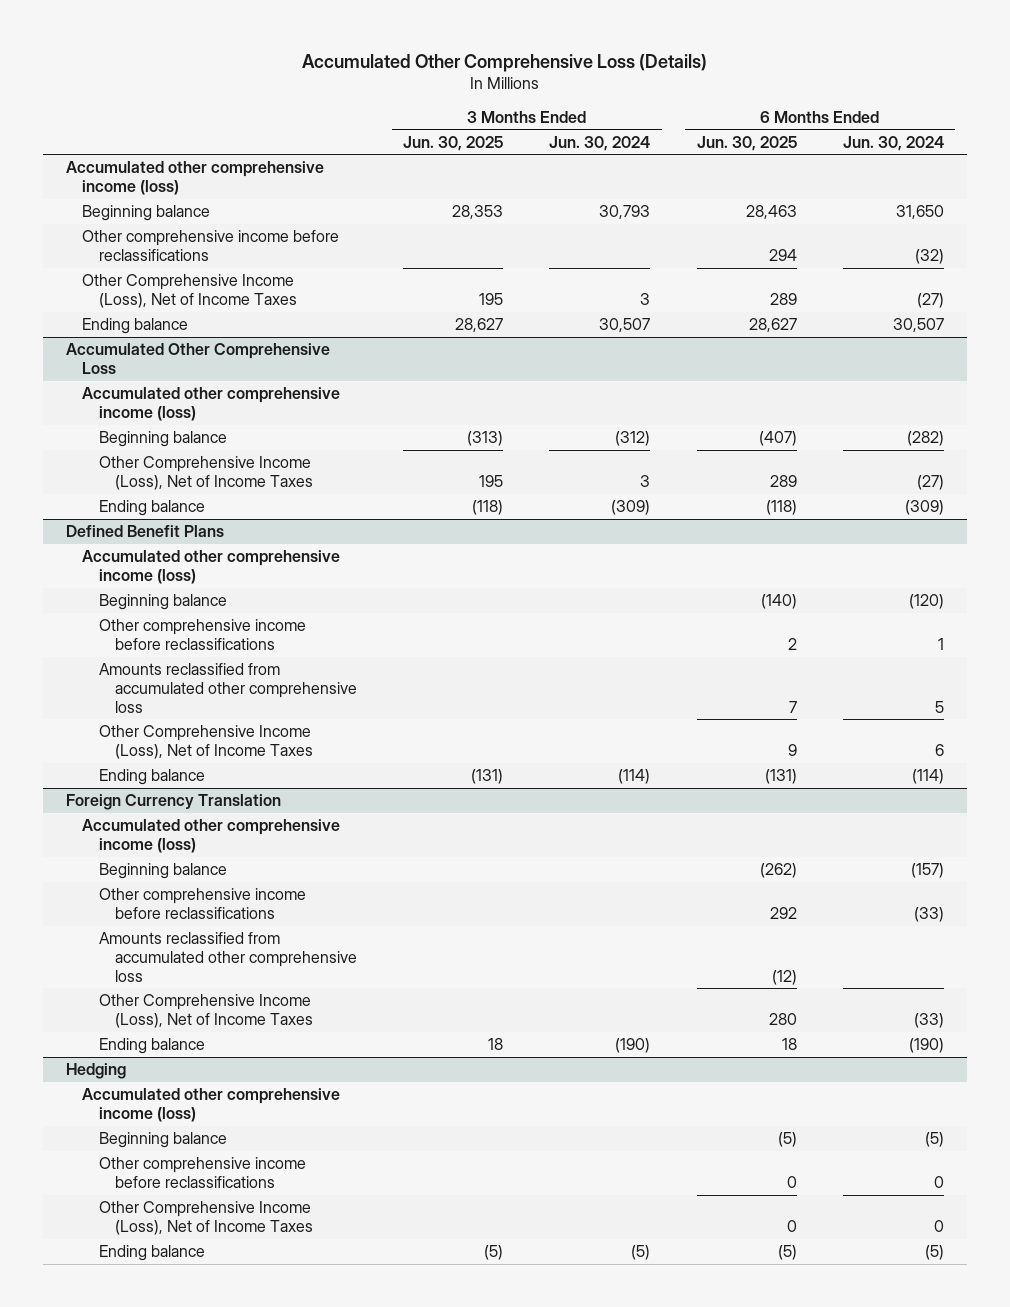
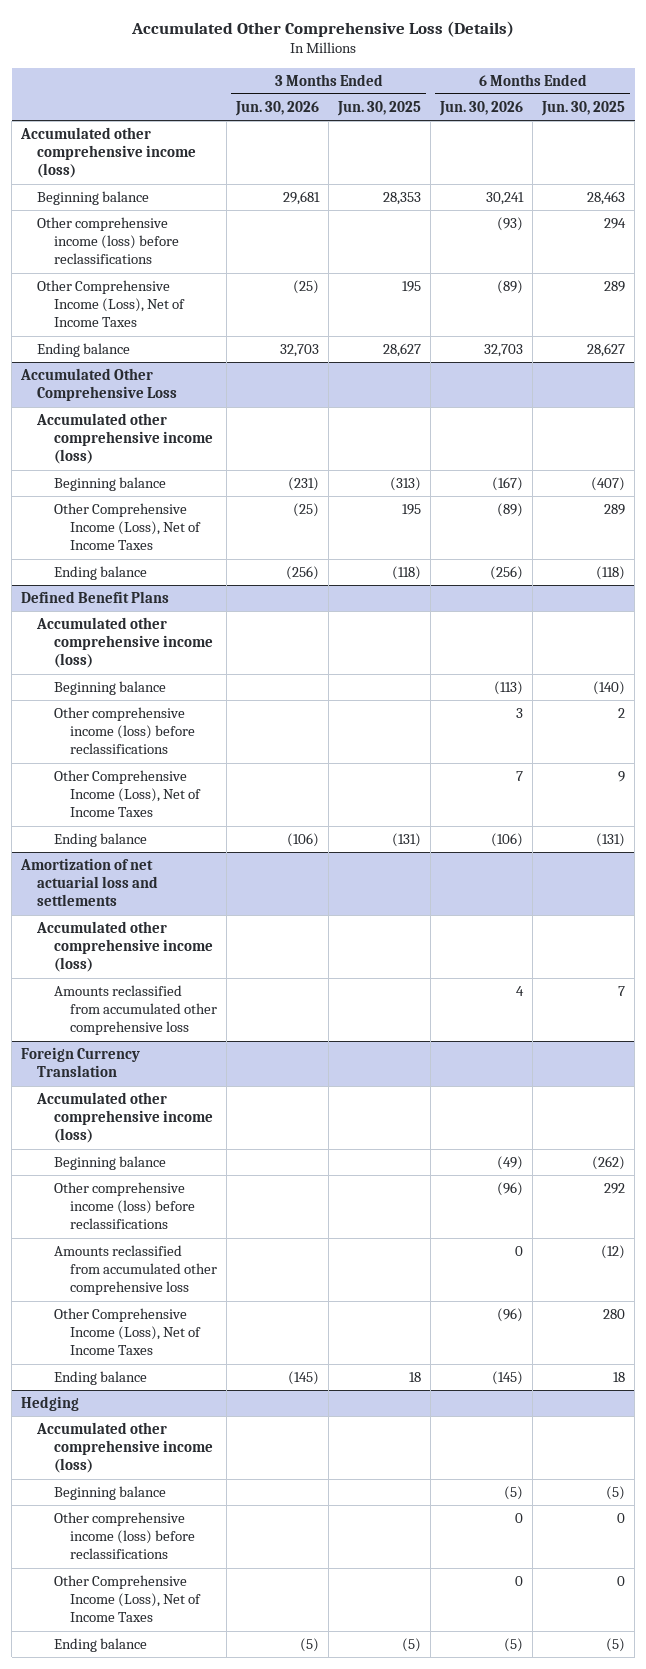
- | 3 Months Ended Jun. 30, 2025 | 3 Months Ended Jun. 30, 2024 | 6 Months Ended Jun. 30, 2025 | 6 Months Ended Jun. 30, 2024
+ | 3 Months Ended Jun. 30, 2026 | 3 Months Ended Jun. 30, 2025 | 6 Months Ended Jun. 30, 2026 | 6 Months Ended Jun. 30, 2025
- Other comprehensive income before reclassifications | | | 294 | (32)
+ Other comprehensive income (loss) before reclassifications | | | (93) | 294
@ Defined Benefit Plans
- Other comprehensive income before reclassifications | | | 2 | 1
- Amounts reclassified from accumulated other comprehensive loss | | | 7 | 5
+ Other comprehensive income (loss) before reclassifications | | | 3 | 2
+ Amortization of net actuarial loss and settlements
+ Accumulated other comprehensive income (loss)
+ Amounts reclassified from accumulated other comprehensive loss | | | 4 | 7
@ Foreign Currency Translation
- Other comprehensive income before reclassifications | | | 292 | (33)
+ Other comprehensive income (loss) before reclassifications | | | (96) | 292
@ Hedging
- Other comprehensive income before reclassifications | | | 0 | 0
+ Other comprehensive income (loss) before reclassifications | | | 0 | 0

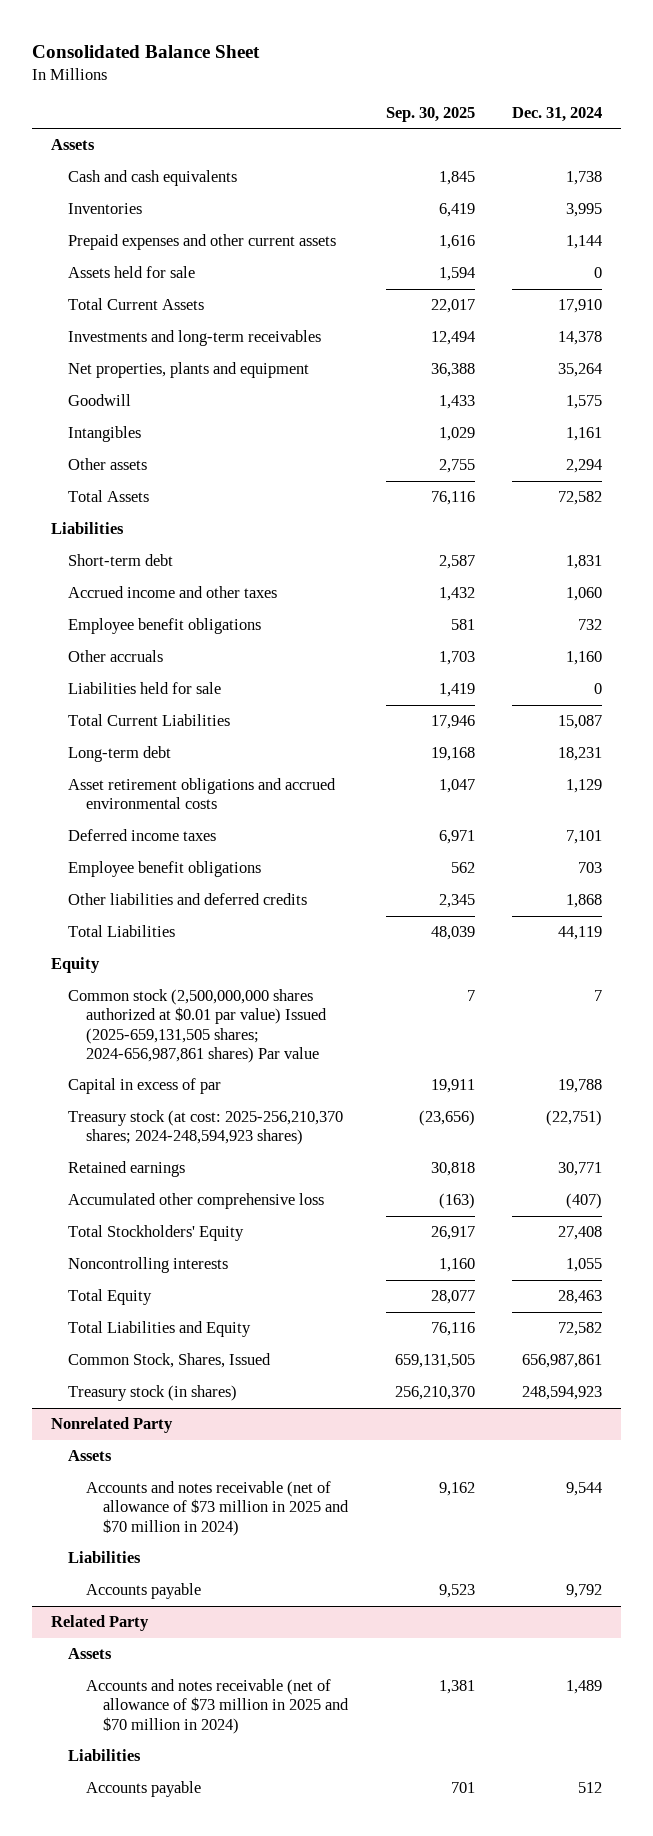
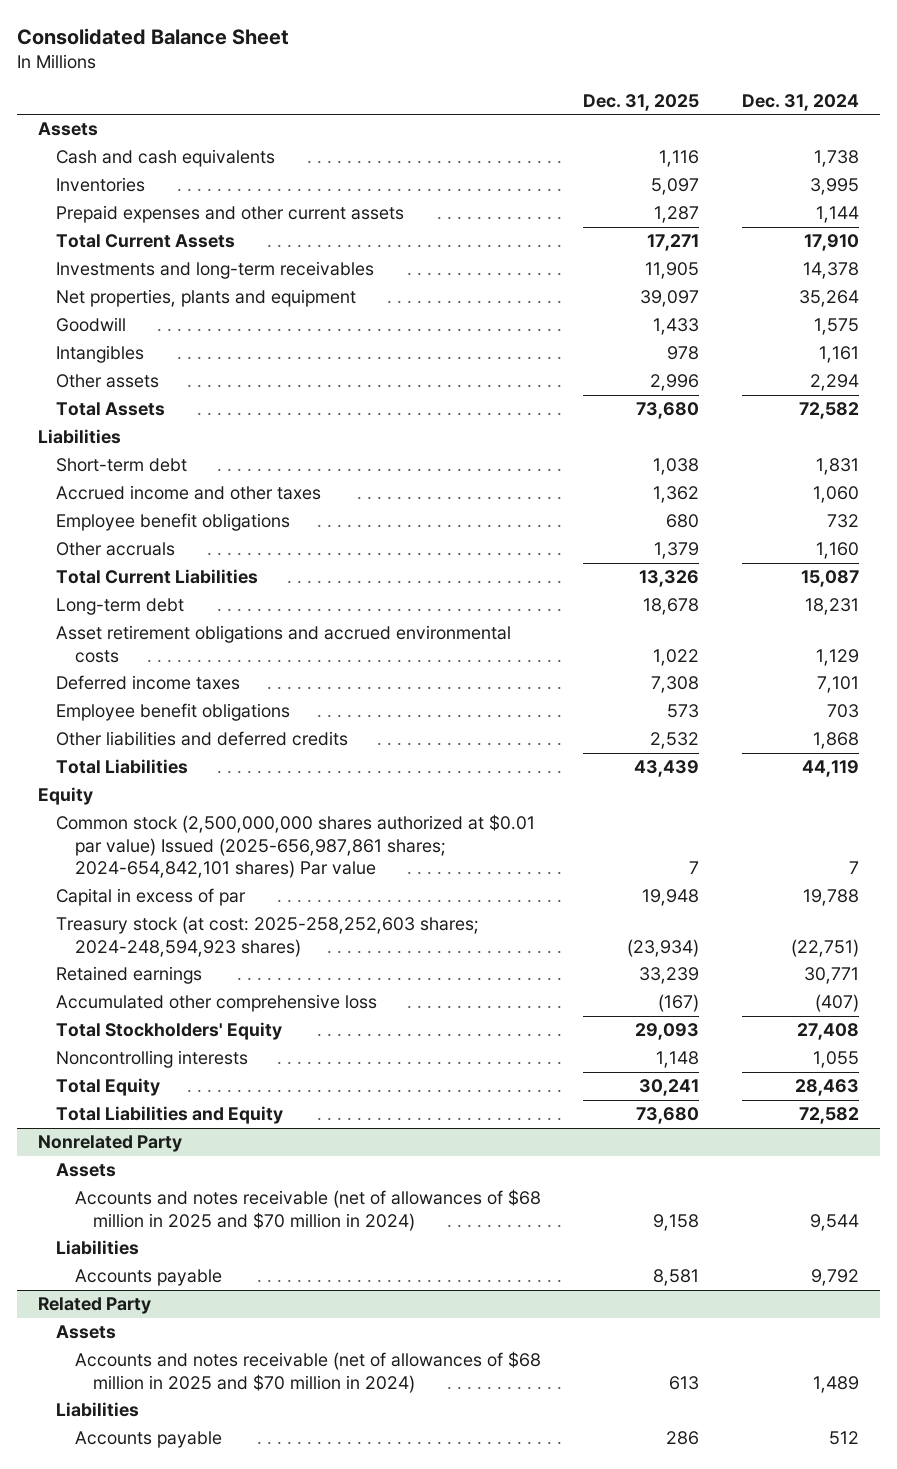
- | Sep. 30, 2025 | Dec. 31, 2024
+ | Dec. 31, 2025 | Dec. 31, 2024
- Assets held for sale | 1,594 | 0
- Liabilities held for sale | 1,419 | 0
- Common stock (2,500,000,000 shares authorized at $0.01 par value) Issued (2025-659,131,505 shares; 2024-656,987,861 shares) Par value | 7 | 7
+ Common stock (2,500,000,000 shares authorized at $0.01 par value) Issued (2025-656,987,861 shares; 2024-654,842,101 shares) Par value | 7 | 7
- Treasury stock (at cost: 2025-256,210,370 shares; 2024-248,594,923 shares) | (23,656) | (22,751)
+ Treasury stock (at cost: 2025-258,252,603 shares; 2024-248,594,923 shares) | (23,934) | (22,751)
- Common Stock, Shares, Issued | 659,131,505 | 656,987,861
- Treasury stock (in shares) | 256,210,370 | 248,594,923
@ Nonrelated Party
- Accounts and notes receivable (net of allowance of $73 million in 2025 and $70 million in 2024) | 9,162 | 9,544
+ Accounts and notes receivable (net of allowances of $68 million in 2025 and $70 million in 2024) | 9,158 | 9,544
@ Related Party
- Accounts and notes receivable (net of allowance of $73 million in 2025 and $70 million in 2024) | 1,381 | 1,489
+ Accounts and notes receivable (net of allowances of $68 million in 2025 and $70 million in 2024) | 613 | 1,489

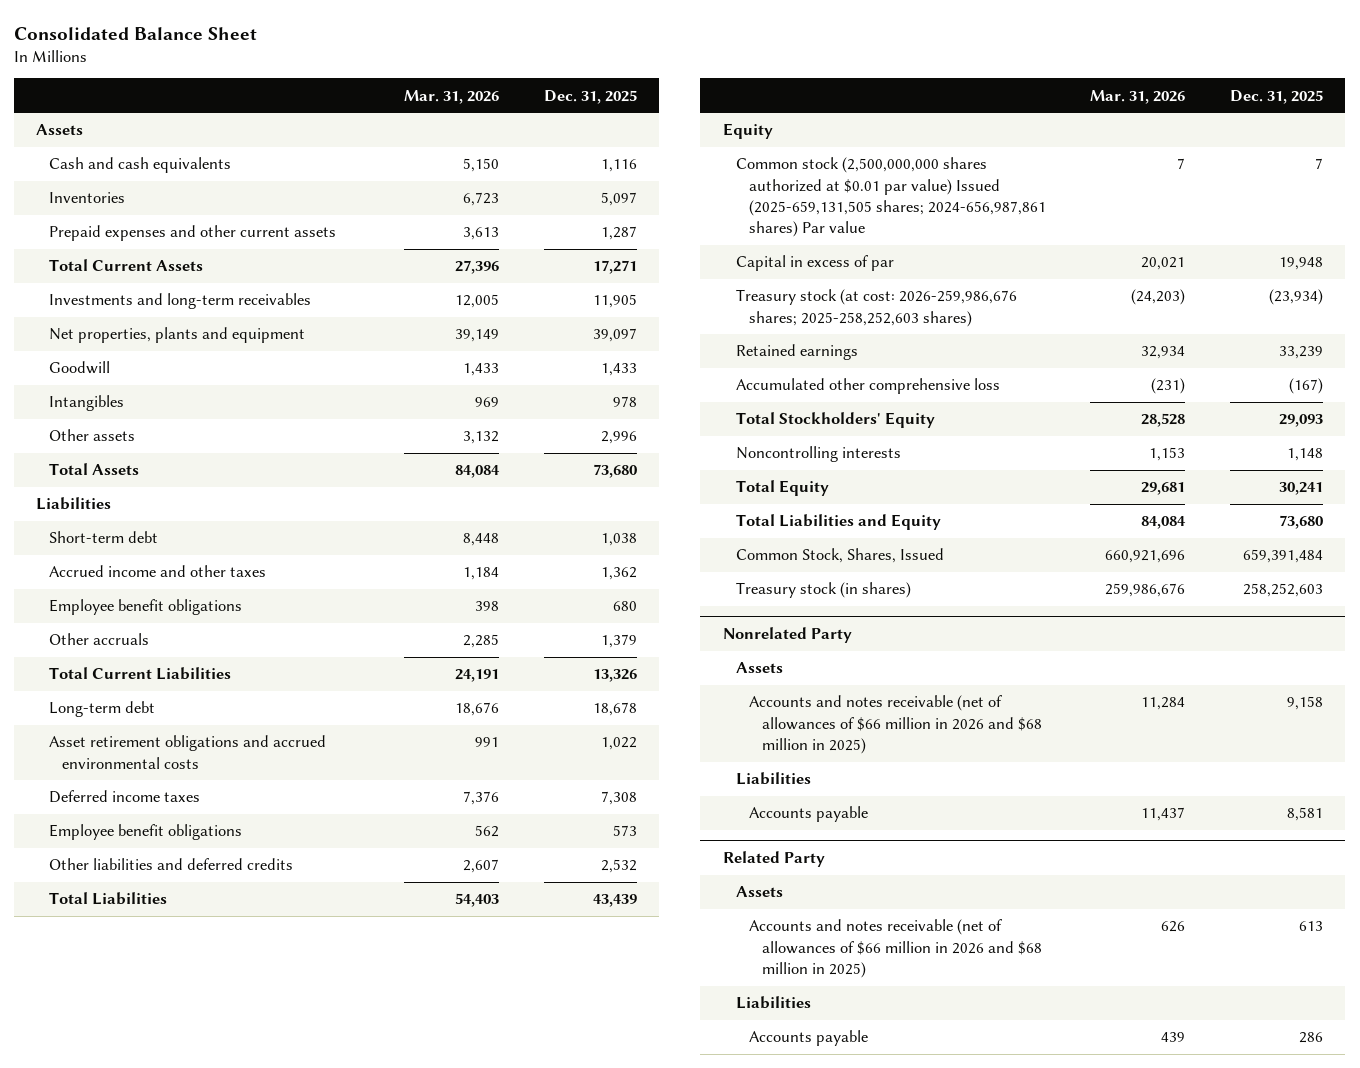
- | Dec. 31, 2025 | Dec. 31, 2024
+ | Mar. 31, 2026 | Dec. 31, 2025
- Common stock (2,500,000,000 shares authorized at $0.01 par value) Issued (2025-656,987,861 shares; 2024-654,842,101 shares) Par value | 7 | 7
+ Common stock (2,500,000,000 shares authorized at $0.01 par value) Issued (2025-659,131,505 shares; 2024-656,987,861 shares) Par value | 7 | 7
- Treasury stock (at cost: 2025-258,252,603 shares; 2024-248,594,923 shares) | (23,934) | (22,751)
+ Treasury stock (at cost: 2026-259,986,676 shares; 2025-258,252,603 shares) | (24,203) | (23,934)
+ Common Stock, Shares, Issued | 660,921,696 | 659,391,484
+ Treasury stock (in shares) | 259,986,676 | 258,252,603
@ Nonrelated Party
- Accounts and notes receivable (net of allowances of $68 million in 2025 and $70 million in 2024) | 9,158 | 9,544
+ Accounts and notes receivable (net of allowances of $66 million in 2026 and $68 million in 2025) | 11,284 | 9,158
@ Related Party
- Accounts and notes receivable (net of allowances of $68 million in 2025 and $70 million in 2024) | 613 | 1,489
+ Accounts and notes receivable (net of allowances of $66 million in 2026 and $68 million in 2025) | 626 | 613

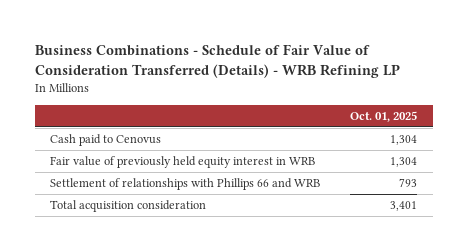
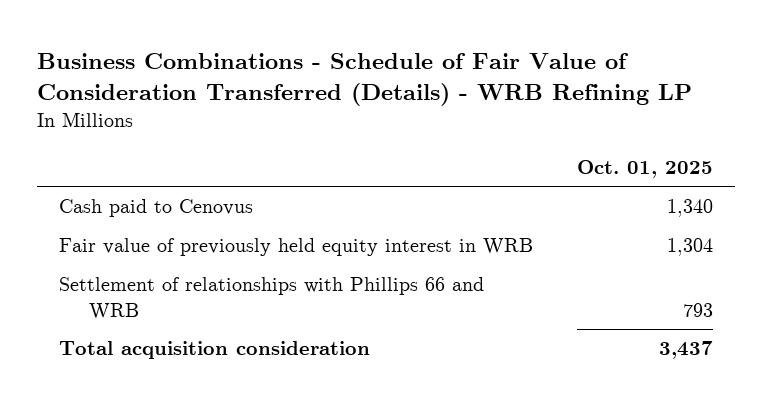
- Cash paid to Cenovus | 1,304
+ Cash paid to Cenovus | 1,340
- Total acquisition consideration | 3,401
+ Total acquisition consideration | 3,437

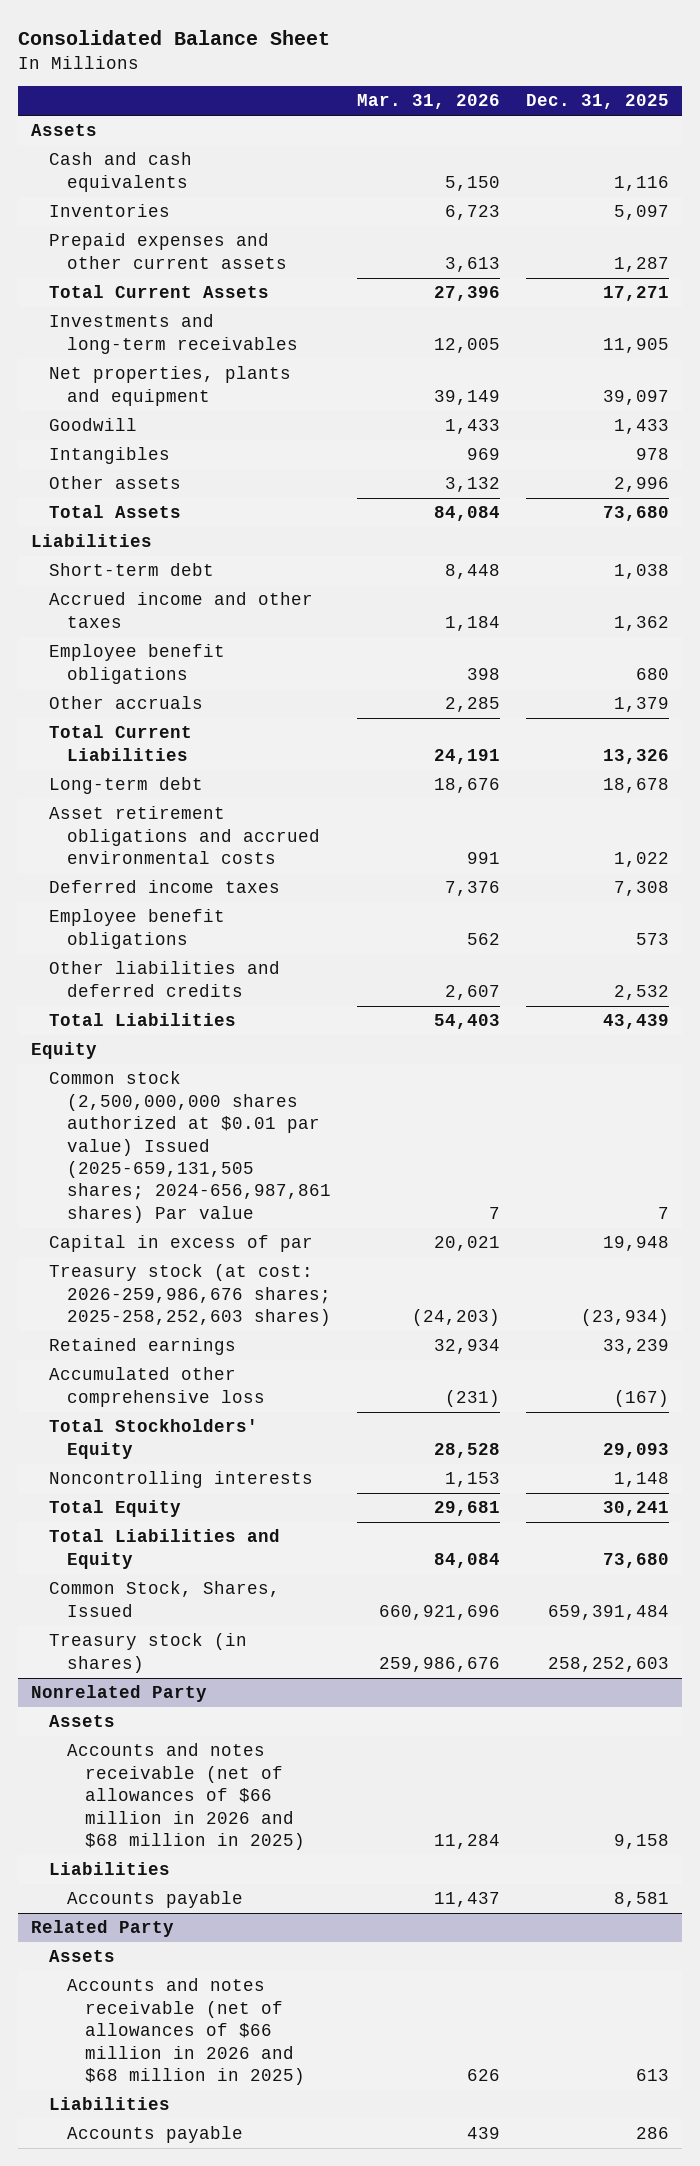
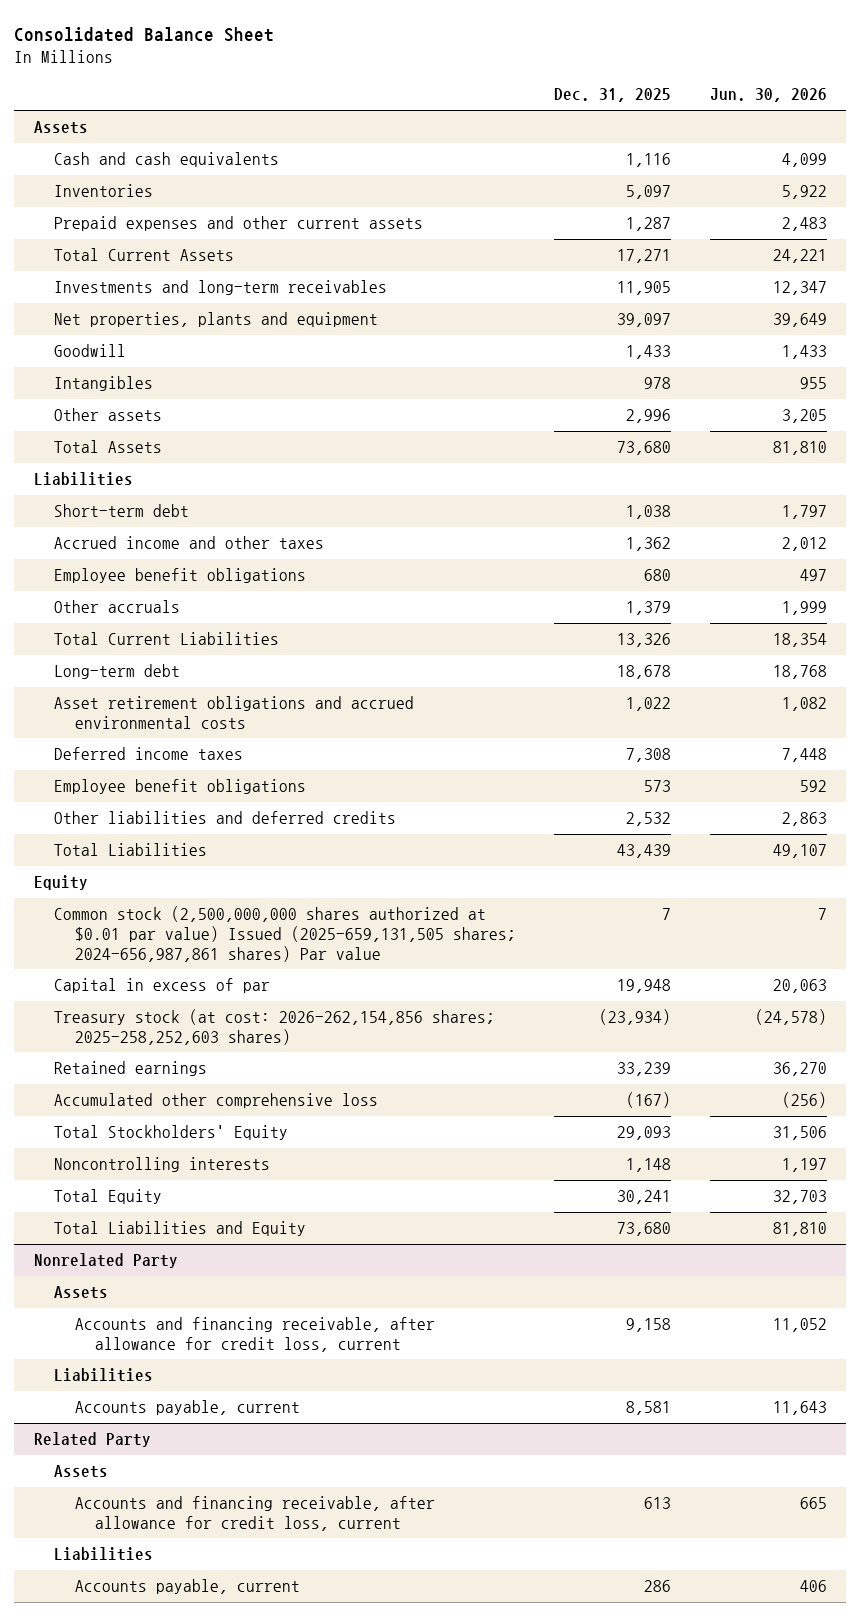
- | Mar. 31, 2026 | Dec. 31, 2025
+ | Dec. 31, 2025 | Jun. 30, 2026
- Treasury stock (at cost: 2026-259,986,676 shares; 2025-258,252,603 shares) | (24,203) | (23,934)
+ Treasury stock (at cost: 2026-262,154,856 shares; 2025-258,252,603 shares) | (23,934) | (24,578)
- Common Stock, Shares, Issued | 660,921,696 | 659,391,484
- Treasury stock (in shares) | 259,986,676 | 258,252,603
@ Nonrelated Party
- Accounts and notes receivable (net of allowances of $66 million in 2026 and $68 million in 2025) | 11,284 | 9,158
+ Accounts and financing receivable, after allowance for credit loss, current | 9,158 | 11,052
- Accounts payable | 11,437 | 8,581
+ Accounts payable, current | 8,581 | 11,643
@ Related Party
- Accounts and notes receivable (net of allowances of $66 million in 2026 and $68 million in 2025) | 626 | 613
+ Accounts and financing receivable, after allowance for credit loss, current | 613 | 665
- Accounts payable | 439 | 286
+ Accounts payable, current | 286 | 406

